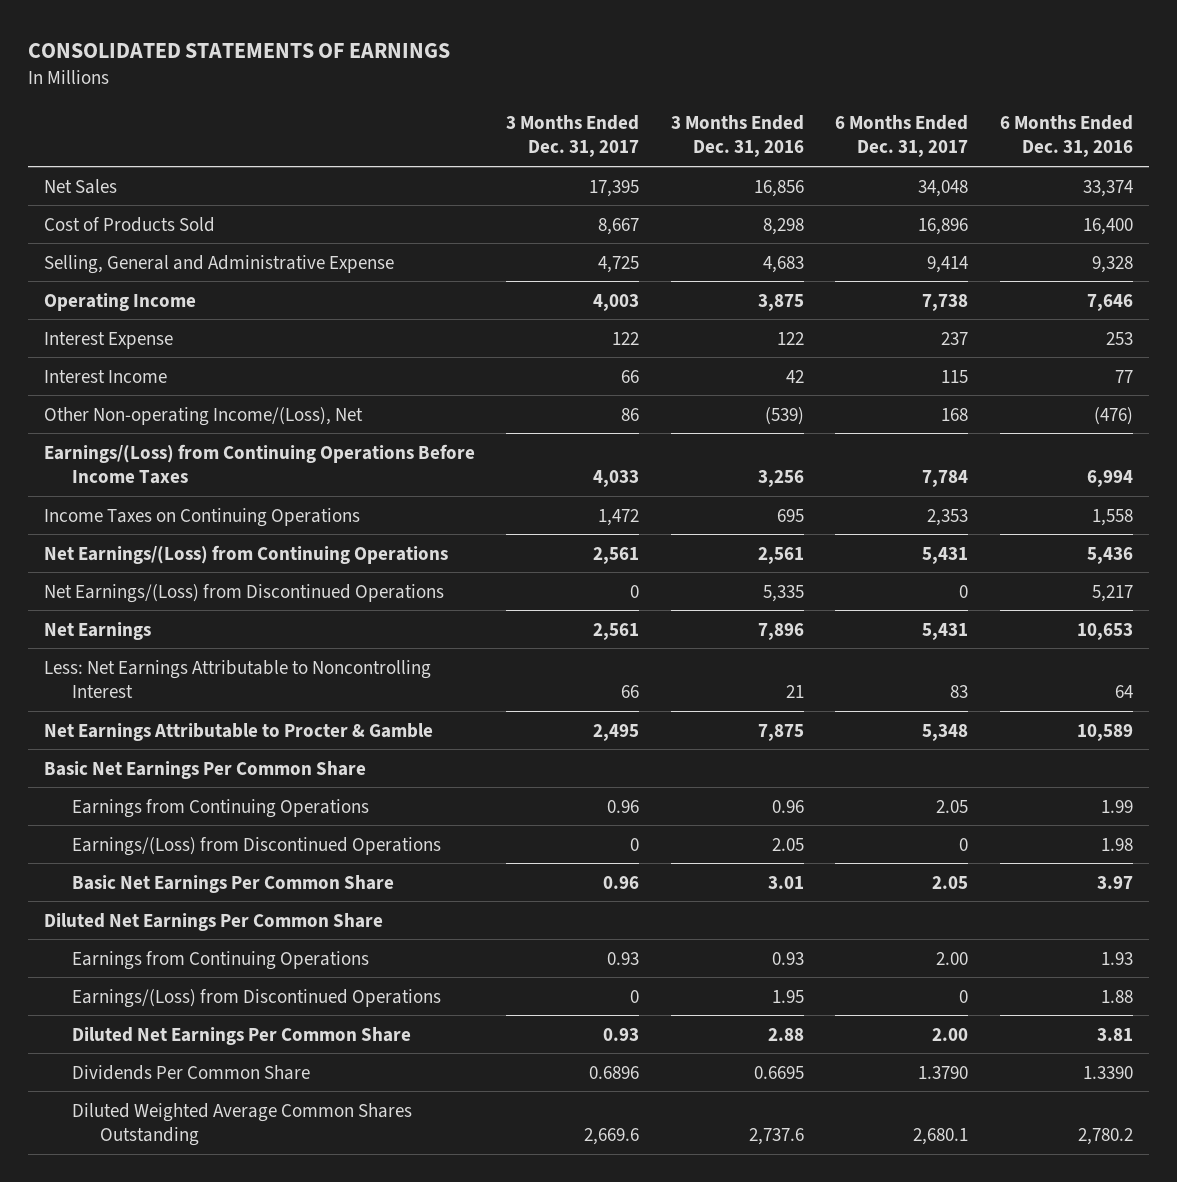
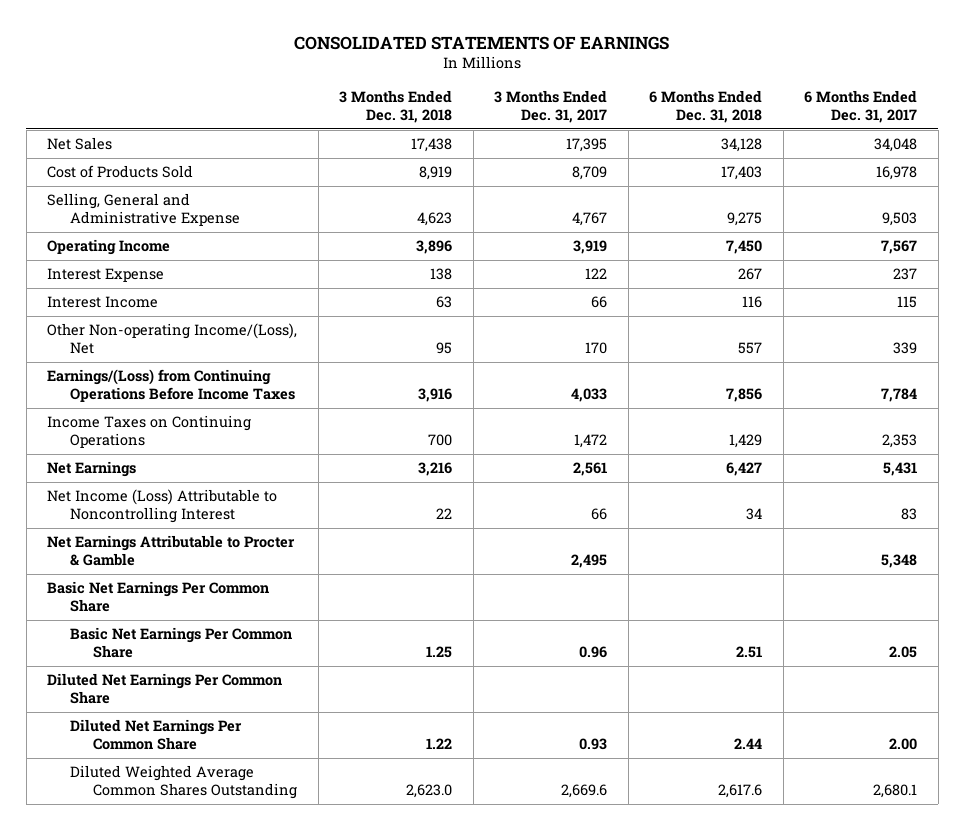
- | 3 Months Ended Dec. 31, 2017 | 3 Months Ended Dec. 31, 2016 | 6 Months Ended Dec. 31, 2017 | 6 Months Ended Dec. 31, 2016
+ | 3 Months Ended Dec. 31, 2018 | 3 Months Ended Dec. 31, 2017 | 6 Months Ended Dec. 31, 2018 | 6 Months Ended Dec. 31, 2017
- Cost of Products Sold | 8,667 | 8,298 | 16,896 | 16,400
- Selling, General and Administrative Expense | 4,725 | 4,683 | 9,414 | 9,328
- Operating Income | 4,003 | 3,875 | 7,738 | 7,646
+ Cost of Products Sold | 8,919 | 8,709 | 17,403 | 16,978
+ Selling, General and Administrative Expense | 4,623 | 4,767 | 9,275 | 9,503
+ Operating Income | 3,896 | 3,919 | 7,450 | 7,567
- Other Non-operating Income/(Loss), Net | 86 | (539) | 168 | (476)
+ Other Non-operating Income/(Loss), Net | 95 | 170 | 557 | 339
- Net Earnings/(Loss) from Continuing Operations | 2,561 | 2,561 | 5,431 | 5,436
- Net Earnings/(Loss) from Discontinued Operations | 0 | 5,335 | 0 | 5,217
- Less: Net Earnings Attributable to Noncontrolling Interest | 66 | 21 | 83 | 64
+ Net Income (Loss) Attributable to Noncontrolling Interest | 22 | 66 | 34 | 83
- Earnings from Continuing Operations | 0.96 | 0.96 | 2.05 | 1.99
- Earnings/(Loss) from Discontinued Operations | 0 | 2.05 | 0 | 1.98
- Earnings from Continuing Operations | 0.93 | 0.93 | 2.00 | 1.93
- Earnings/(Loss) from Discontinued Operations | 0 | 1.95 | 0 | 1.88
- Dividends Per Common Share | 0.6896 | 0.6695 | 1.3790 | 1.3390

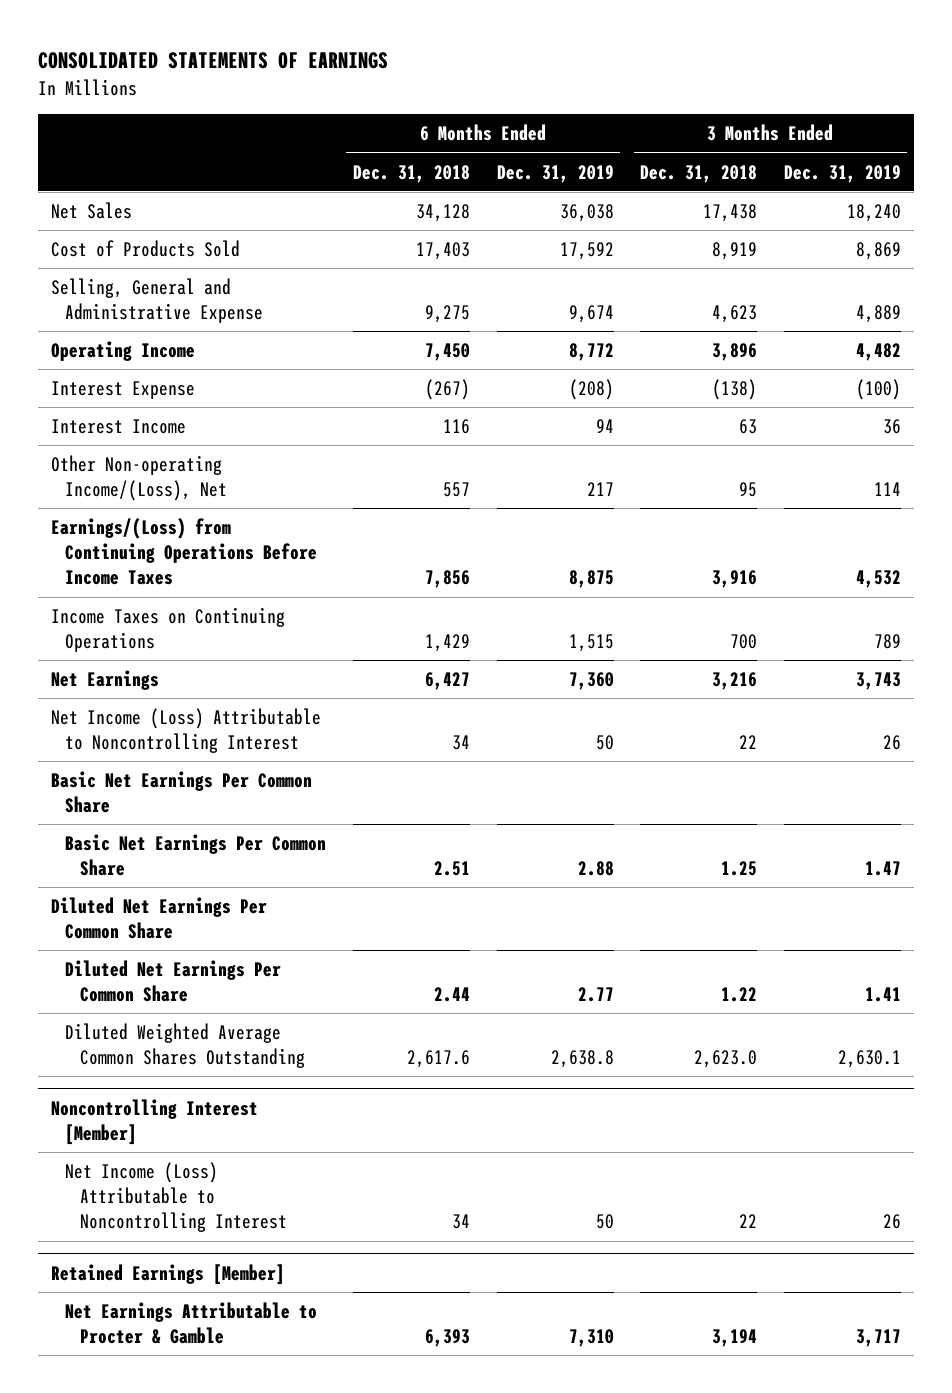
- | 3 Months Ended Dec. 31, 2018 | 3 Months Ended Dec. 31, 2017 | 6 Months Ended Dec. 31, 2018 | 6 Months Ended Dec. 31, 2017
+ | 6 Months Ended Dec. 31, 2018 | 6 Months Ended Dec. 31, 2019 | 3 Months Ended Dec. 31, 2018 | 3 Months Ended Dec. 31, 2019
- Interest Expense | 138 | 122 | 267 | 237
+ Interest Expense | (267) | (208) | (138) | (100)
- Net Earnings Attributable to Procter & Gamble | | 2,495 | | 5,348
+ Noncontrolling Interest [Member]
+ Net Income (Loss) Attributable to Noncontrolling Interest | 34 | 50 | 22 | 26
+ Retained Earnings [Member]
+ Net Earnings Attributable to Procter & Gamble | 6,393 | 7,310 | 3,194 | 3,717

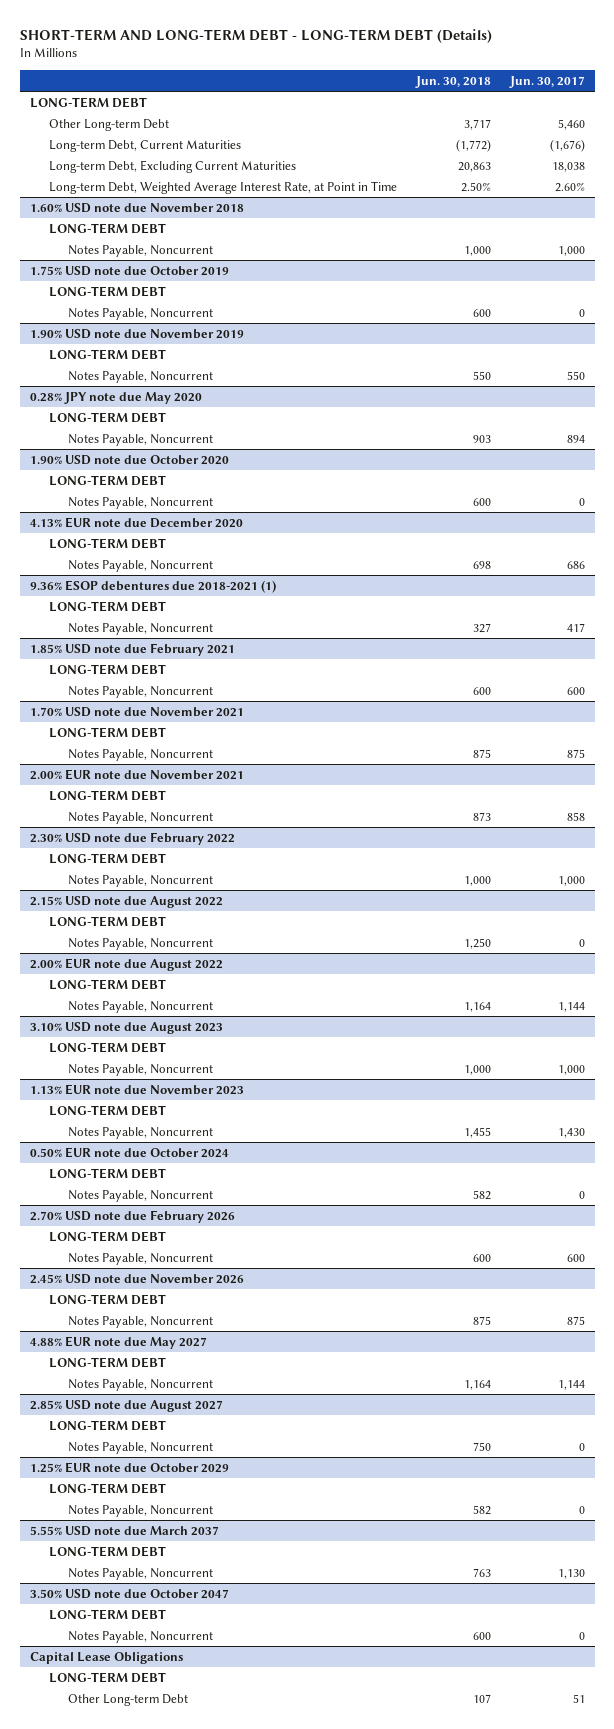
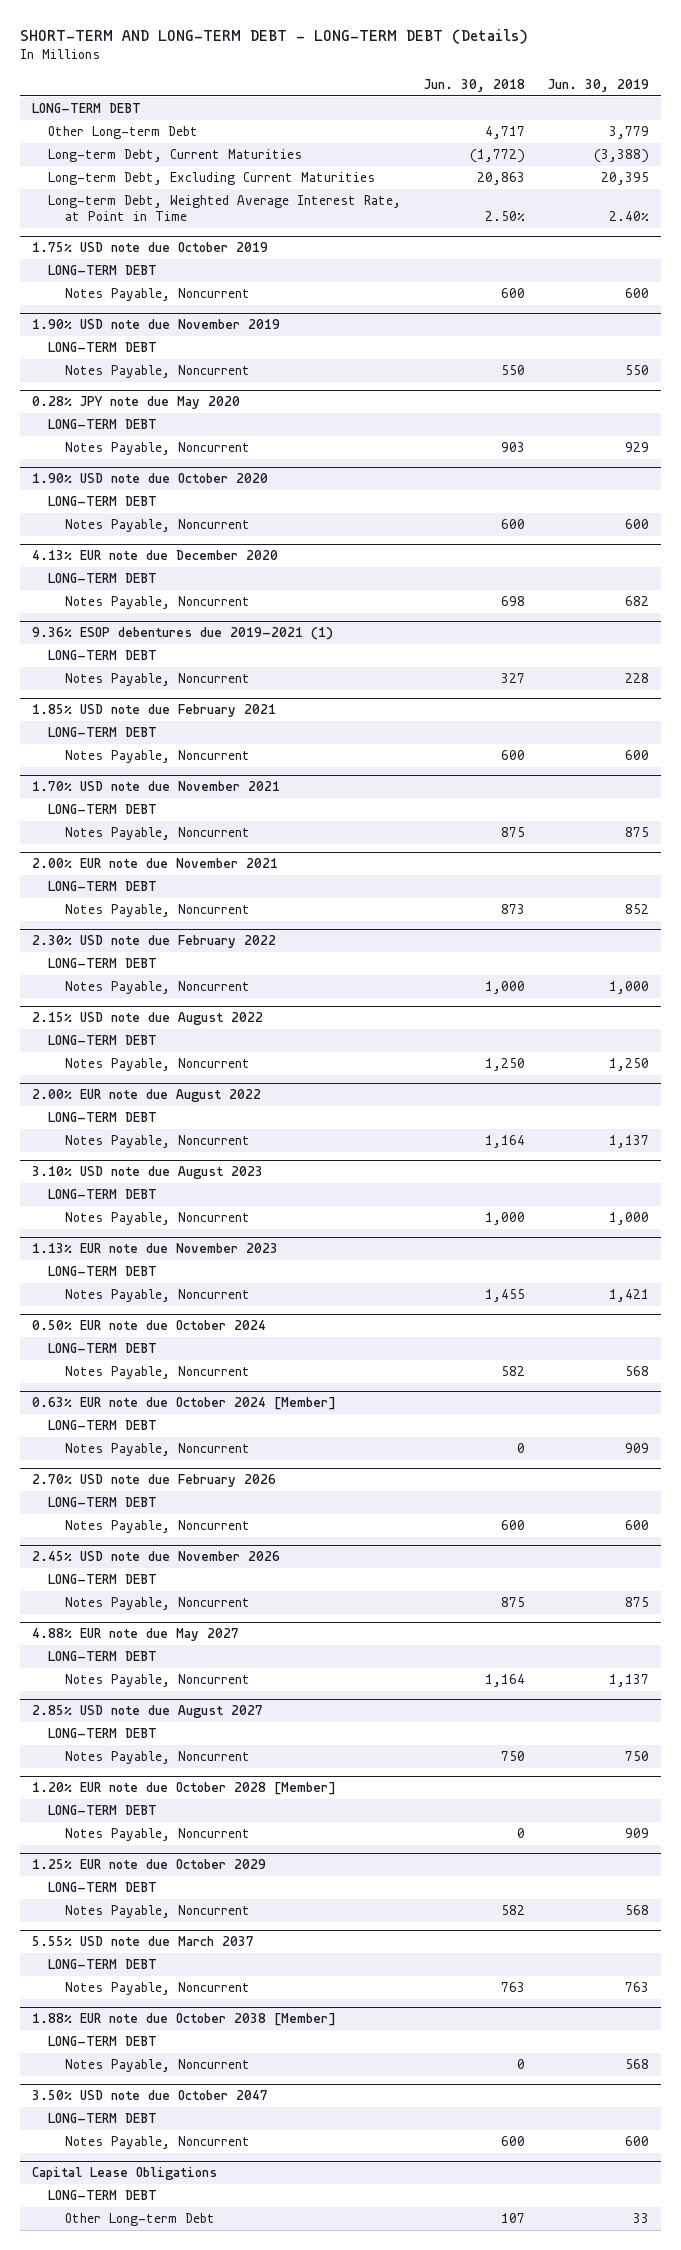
- | Jun. 30, 2018 | Jun. 30, 2017
+ | Jun. 30, 2018 | Jun. 30, 2019
- Other Long-term Debt | 3,717 | 5,460
+ Other Long-term Debt | 4,717 | 3,779
- 1.60% USD note due November 2018
- LONG-TERM DEBT
- Notes Payable, Noncurrent | 1,000 | 1,000
- 9.36% ESOP debentures due 2018-2021 (1)
+ 9.36% ESOP debentures due 2019-2021 (1)
+ 0.63% EUR note due October 2024 [Member]
+ LONG-TERM DEBT
+ Notes Payable, Noncurrent | 0 | 909
+ 1.20% EUR note due October 2028 [Member]
+ LONG-TERM DEBT
+ Notes Payable, Noncurrent | 0 | 909
+ 1.88% EUR note due October 2038 [Member]
+ LONG-TERM DEBT
+ Notes Payable, Noncurrent | 0 | 568

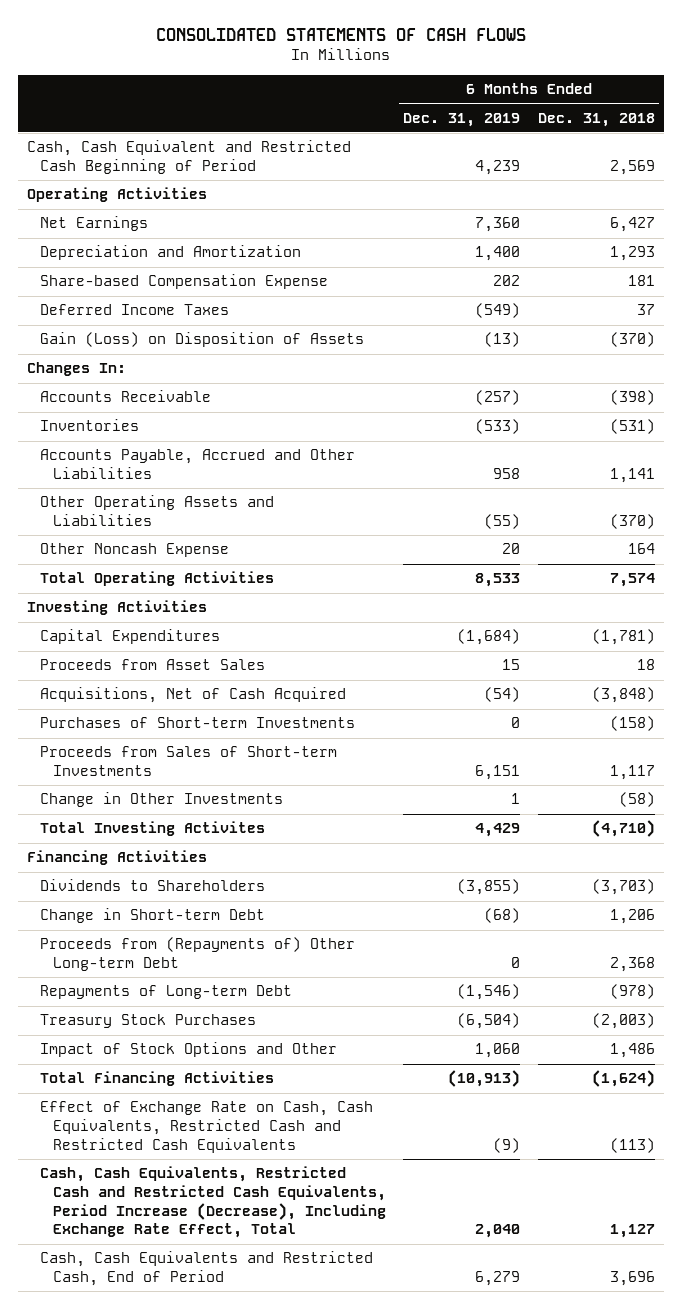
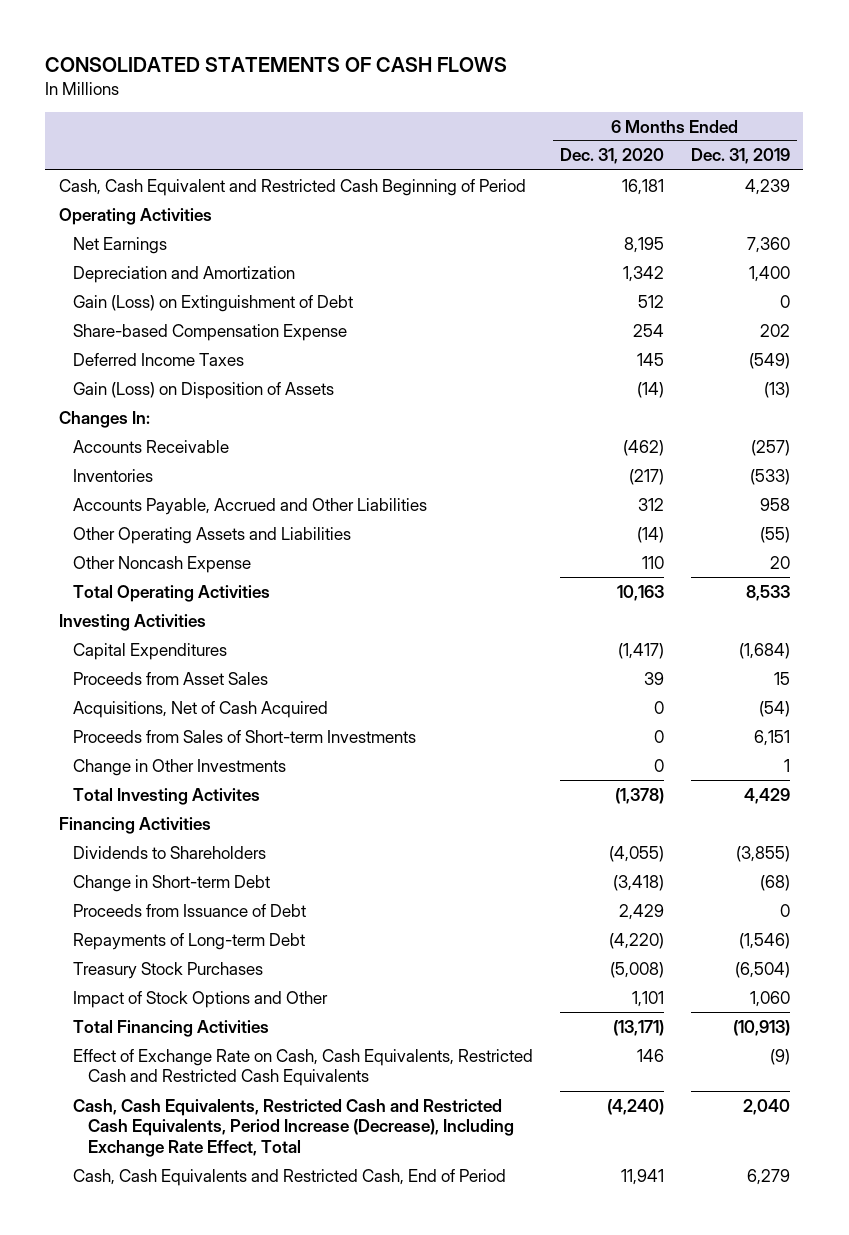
- | 6 Months Ended Dec. 31, 2019 | 6 Months Ended Dec. 31, 2018
+ | 6 Months Ended Dec. 31, 2020 | 6 Months Ended Dec. 31, 2019
+ Gain (Loss) on Extinguishment of Debt | 512 | 0
- Purchases of Short-term Investments | 0 | (158)
- Proceeds from (Repayments of) Other Long-term Debt | 0 | 2,368
+ Proceeds from Issuance of Debt | 2,429 | 0

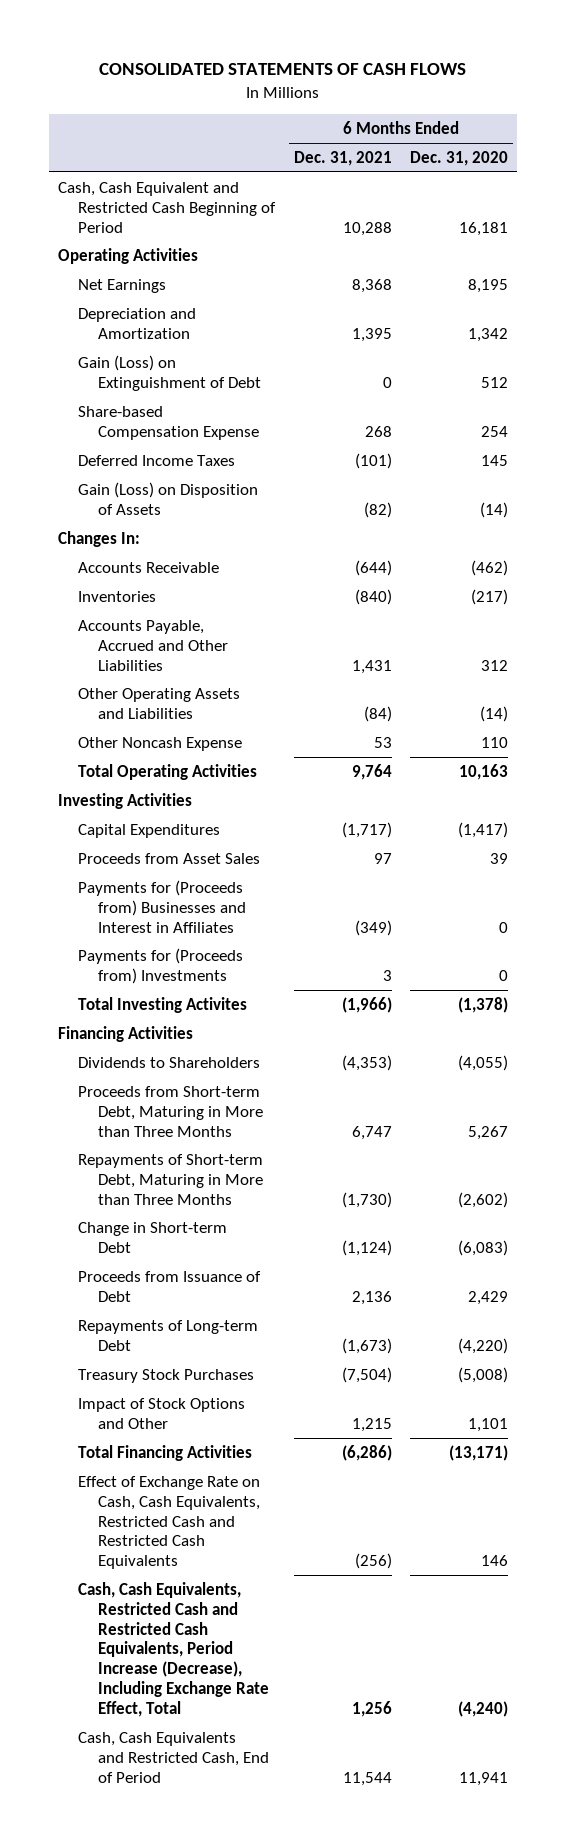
- | 6 Months Ended Dec. 31, 2020 | 6 Months Ended Dec. 31, 2019
+ | 6 Months Ended Dec. 31, 2021 | 6 Months Ended Dec. 31, 2020
- Acquisitions, Net of Cash Acquired | 0 | (54)
- Proceeds from Sales of Short-term Investments | 0 | 6,151
- Change in Other Investments | 0 | 1
+ Payments for (Proceeds from) Businesses and Interest in Affiliates | (349) | 0
+ Payments for (Proceeds from) Investments | 3 | 0
- Change in Short-term Debt | (3,418) | (68)
+ Proceeds from Short-term Debt, Maturing in More than Three Months | 6,747 | 5,267
+ Repayments of Short-term Debt, Maturing in More than Three Months | (1,730) | (2,602)
+ Change in Short-term Debt | (1,124) | (6,083)

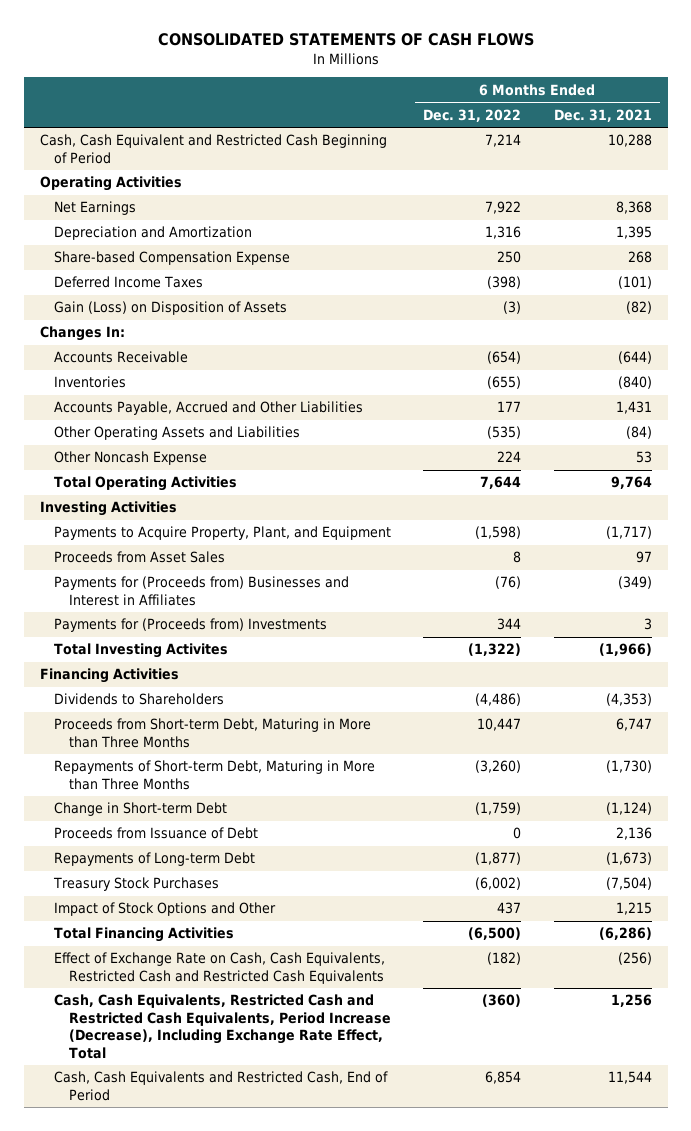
- | 6 Months Ended Dec. 31, 2021 | 6 Months Ended Dec. 31, 2020
+ | 6 Months Ended Dec. 31, 2022 | 6 Months Ended Dec. 31, 2021
- Gain (Loss) on Extinguishment of Debt | 0 | 512
- Capital Expenditures | (1,717) | (1,417)
+ Payments to Acquire Property, Plant, and Equipment | (1,598) | (1,717)

